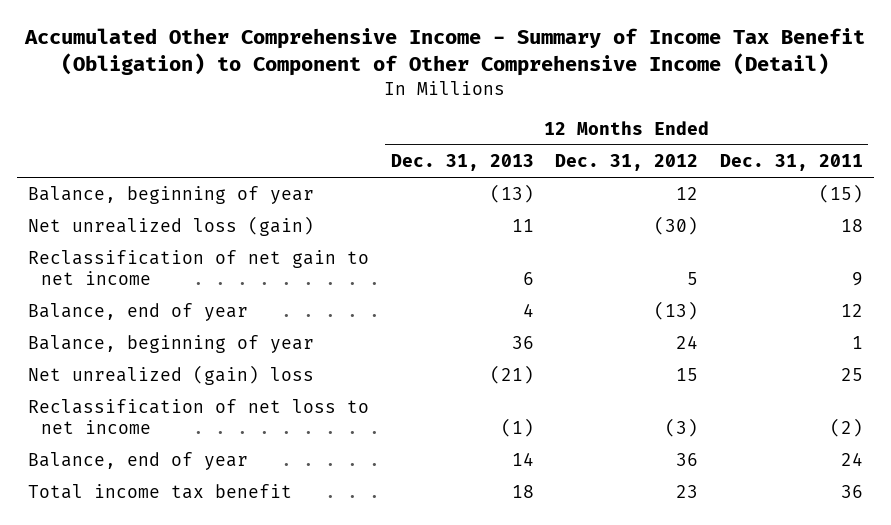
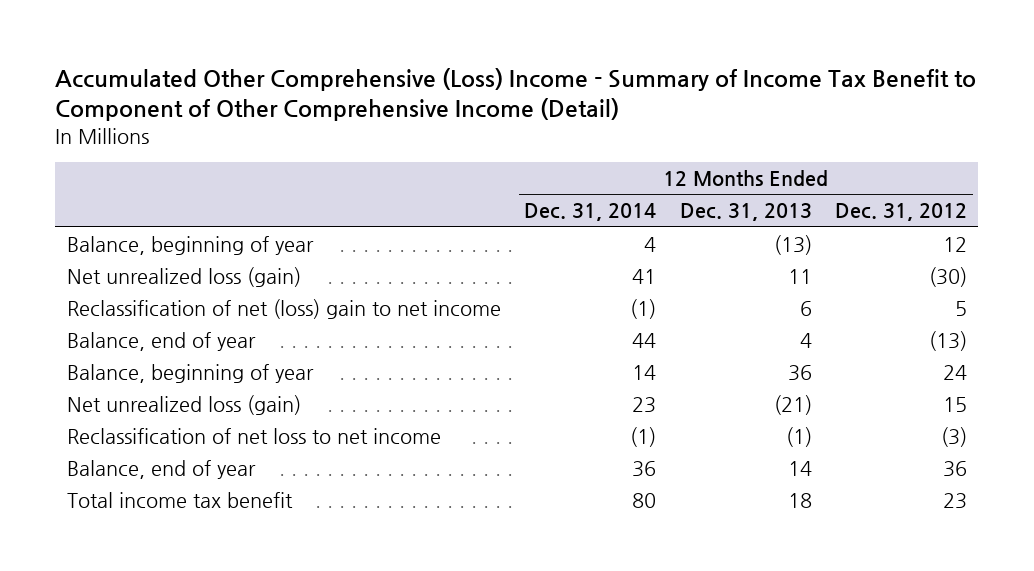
- Accumulated Other Comprehensive Income - Summary of Income Tax Benefit (Obligation) to Component of Other Comprehensive Income (Detail)
+ Accumulated Other Comprehensive (Loss) Income - Summary of Income Tax Benefit to Component of Other Comprehensive Income (Detail)
- | 12 Months Ended Dec. 31, 2013 | 12 Months Ended Dec. 31, 2012 | 12 Months Ended Dec. 31, 2011
+ | 12 Months Ended Dec. 31, 2014 | 12 Months Ended Dec. 31, 2013 | 12 Months Ended Dec. 31, 2012
- Reclassification of net gain to net income | 6 | 5 | 9
+ Reclassification of net (loss) gain to net income | (1) | 6 | 5
- Net unrealized (gain) loss | (21) | 15 | 25
+ Net unrealized loss (gain) | 23 | (21) | 15

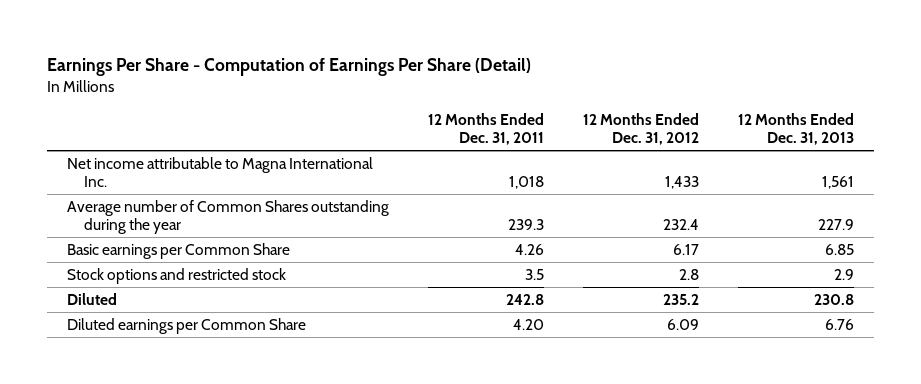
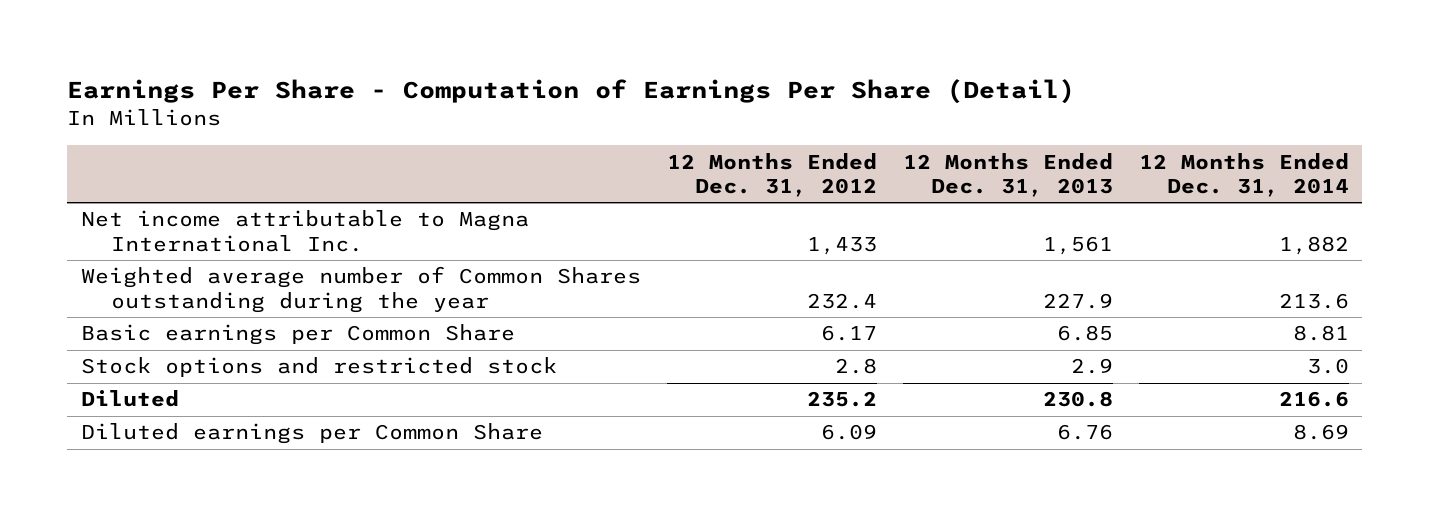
- | 12 Months Ended Dec. 31, 2011 | 12 Months Ended Dec. 31, 2012 | 12 Months Ended Dec. 31, 2013
+ | 12 Months Ended Dec. 31, 2012 | 12 Months Ended Dec. 31, 2013 | 12 Months Ended Dec. 31, 2014
- Average number of Common Shares outstanding during the year | 239.3 | 232.4 | 227.9
+ Weighted average number of Common Shares outstanding during the year | 232.4 | 227.9 | 213.6

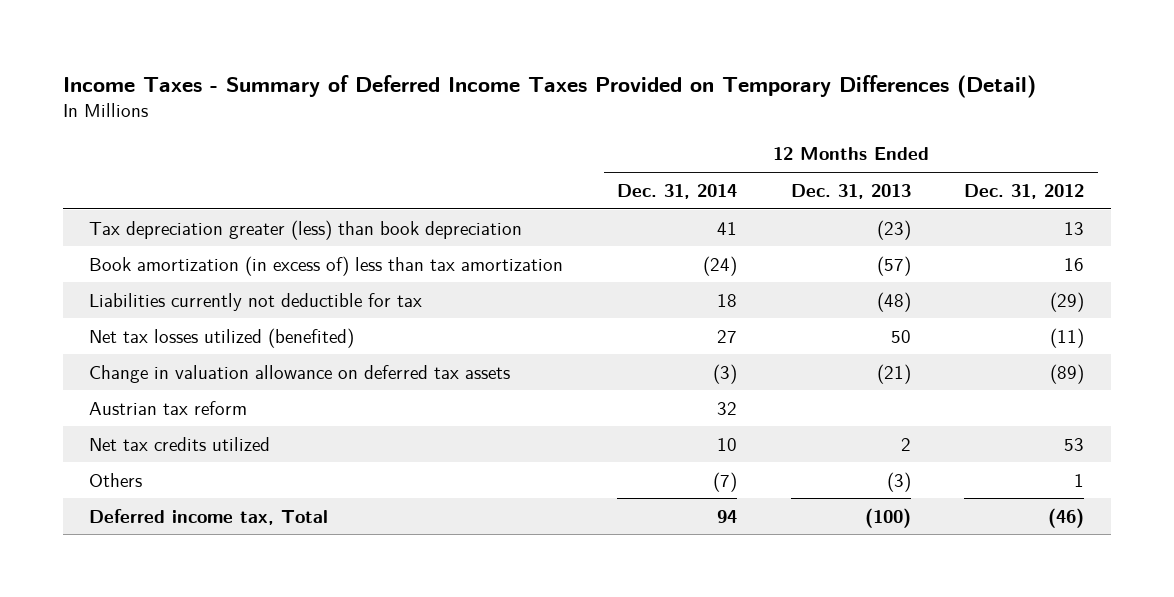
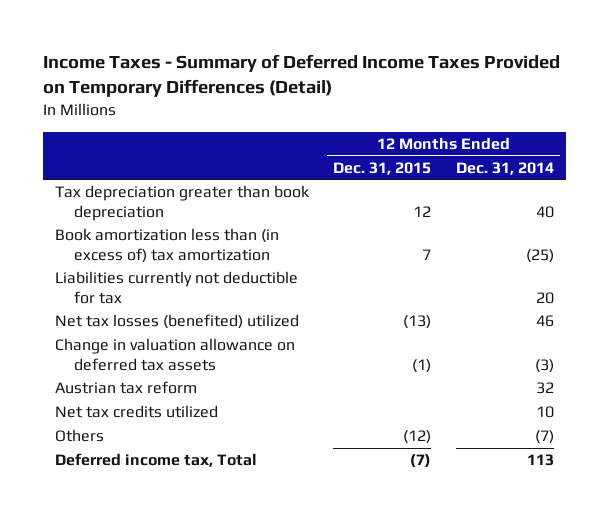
- | 12 Months Ended Dec. 31, 2014 | 12 Months Ended Dec. 31, 2013 | 12 Months Ended Dec. 31, 2012
+ | 12 Months Ended Dec. 31, 2015 | 12 Months Ended Dec. 31, 2014
- Tax depreciation greater (less) than book depreciation | 41 | (23) | 13
- Book amortization (in excess of) less than tax amortization | (24) | (57) | 16
- Liabilities currently not deductible for tax | 18 | (48) | (29)
- Net tax losses utilized (benefited) | 27 | 50 | (11)
+ Tax depreciation greater than book depreciation | 12 | 40
+ Book amortization less than (in excess of) tax amortization | 7 | (25)
+ Liabilities currently not deductible for tax | | 20
+ Net tax losses (benefited) utilized | (13) | 46
- Deferred income tax, Total | 94 | (100) | (46)
+ Deferred income tax, Total | (7) | 113

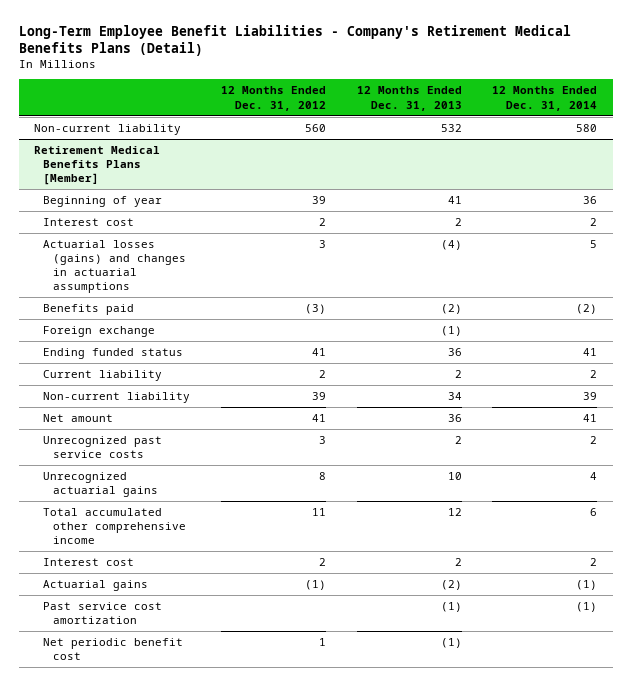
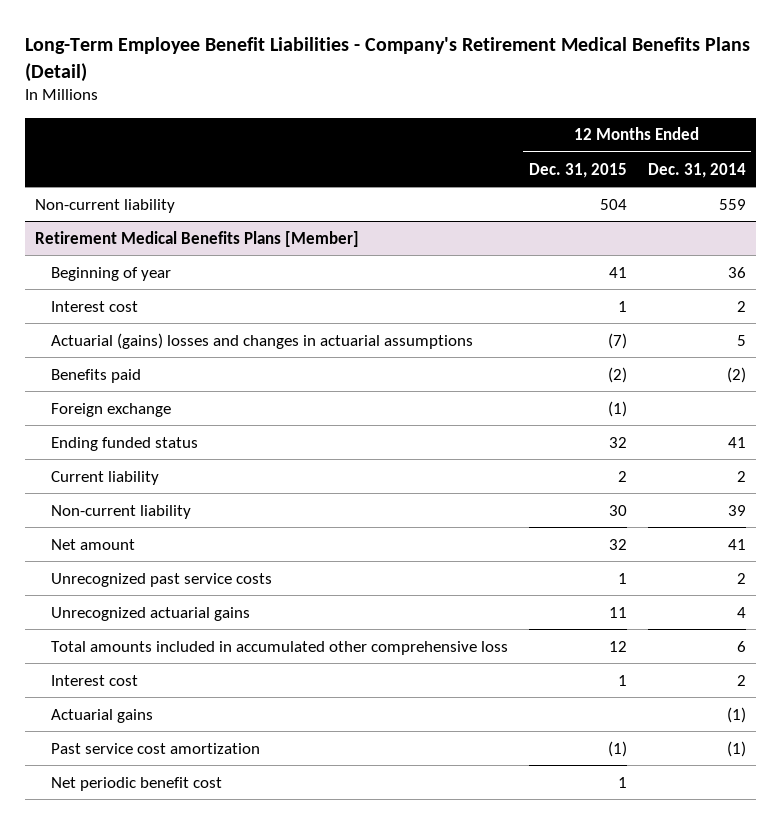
- | 12 Months Ended Dec. 31, 2012 | 12 Months Ended Dec. 31, 2013 | 12 Months Ended Dec. 31, 2014
+ | 12 Months Ended Dec. 31, 2015 | 12 Months Ended Dec. 31, 2014
- Non-current liability | 560 | 532 | 580
+ Non-current liability | 504 | 559
@ Retirement Medical Benefits Plans [Member]
- Actuarial losses (gains) and changes in actuarial assumptions | 3 | (4) | 5
+ Actuarial (gains) losses and changes in actuarial assumptions | (7) | 5
- Total accumulated other comprehensive income | 11 | 12 | 6
+ Total amounts included in accumulated other comprehensive loss | 12 | 6

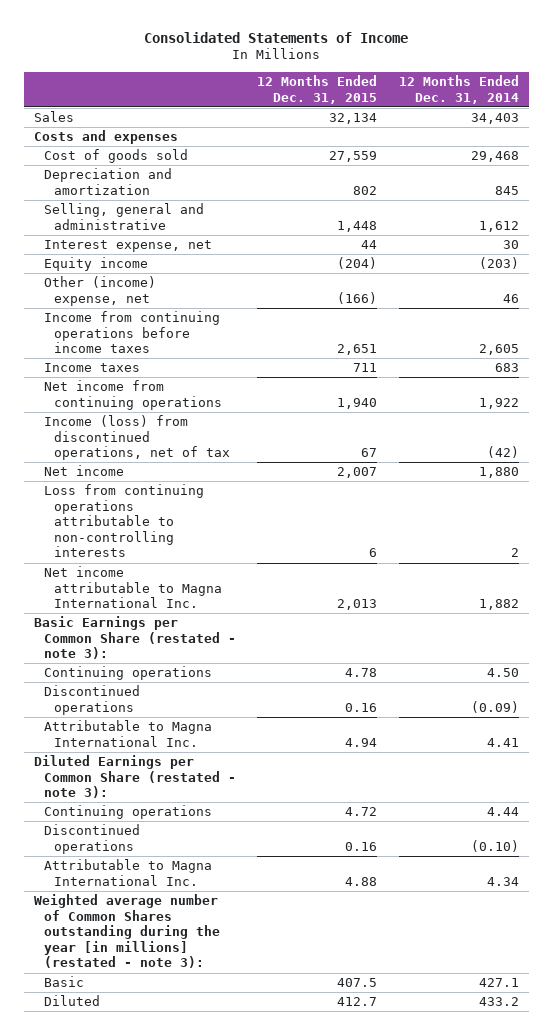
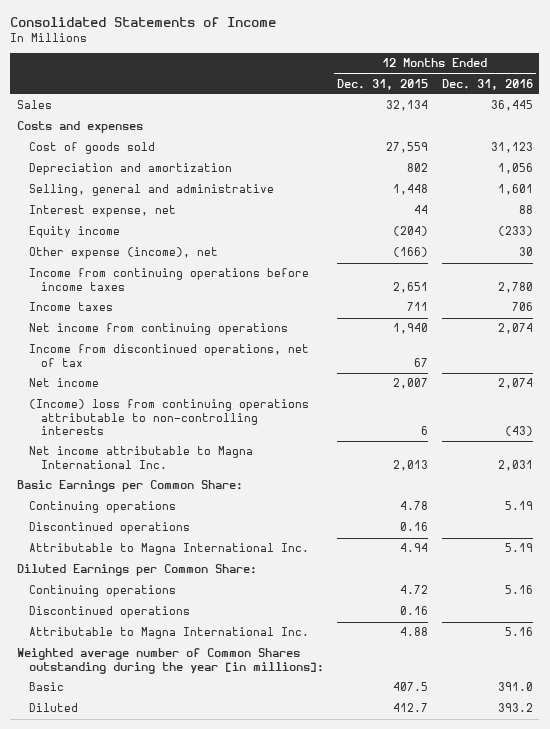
- | 12 Months Ended Dec. 31, 2015 | 12 Months Ended Dec. 31, 2014
+ | 12 Months Ended Dec. 31, 2015 | 12 Months Ended Dec. 31, 2016
- Other (income) expense, net | (166) | 46
+ Other expense (income), net | (166) | 30
- Income (loss) from discontinued operations, net of tax | 67 | (42)
+ Income from discontinued operations, net of tax | 67 |
- Loss from continuing operations attributable to non-controlling interests | 6 | 2
+ (Income) loss from continuing operations attributable to non-controlling interests | 6 | (43)
- Basic Earnings per Common Share (restated - note 3):
+ Basic Earnings per Common Share:
- Diluted Earnings per Common Share (restated - note 3):
+ Diluted Earnings per Common Share:
- Weighted average number of Common Shares outstanding during the year [in millions] (restated - note 3):
+ Weighted average number of Common Shares outstanding during the year [in millions]:

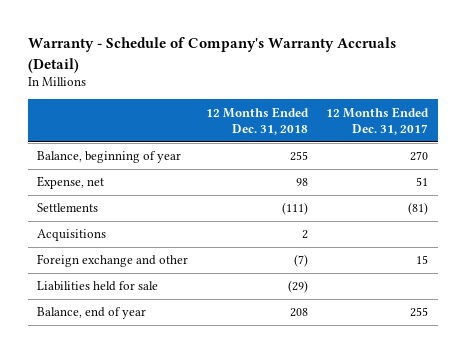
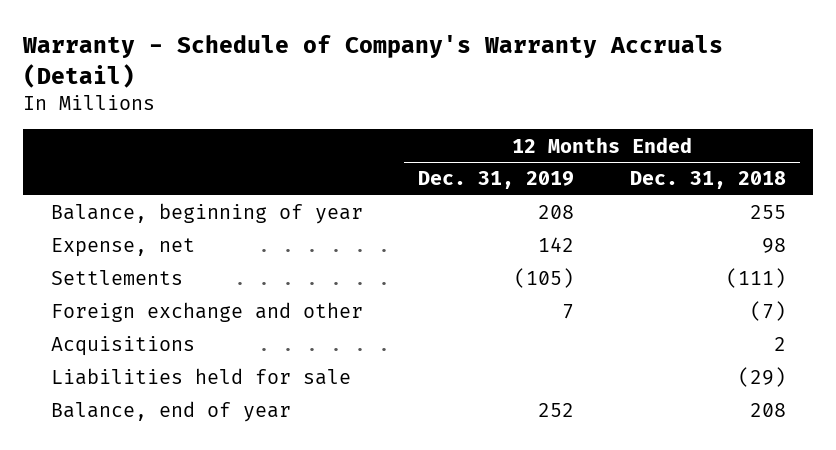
- | 12 Months Ended Dec. 31, 2018 | 12 Months Ended Dec. 31, 2017
+ | 12 Months Ended Dec. 31, 2019 | 12 Months Ended Dec. 31, 2018
moved down: Acquisitions | | 2

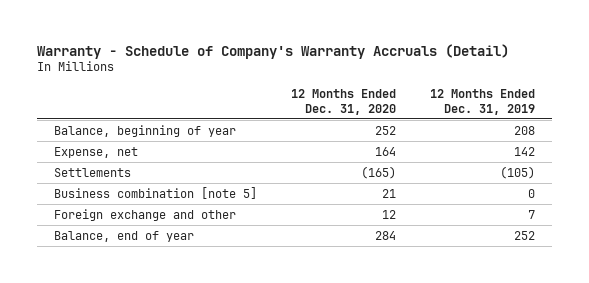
- | 12 Months Ended Dec. 31, 2019 | 12 Months Ended Dec. 31, 2018
+ | 12 Months Ended Dec. 31, 2020 | 12 Months Ended Dec. 31, 2019
+ Business combination [note 5] | 21 | 0
- Acquisitions | | 2
- Liabilities held for sale | | (29)

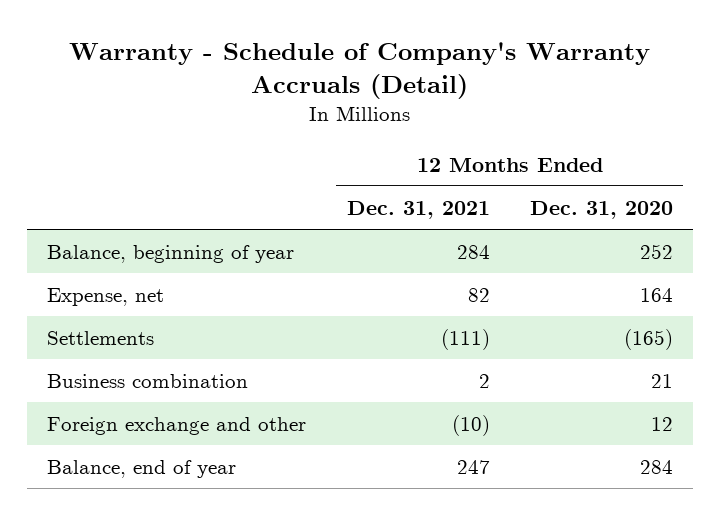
- | 12 Months Ended Dec. 31, 2020 | 12 Months Ended Dec. 31, 2019
+ | 12 Months Ended Dec. 31, 2021 | 12 Months Ended Dec. 31, 2020
- Business combination [note 5] | 21 | 0
+ Business combination | 2 | 21

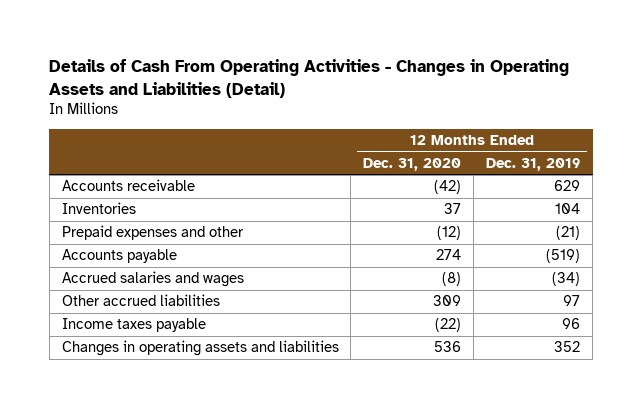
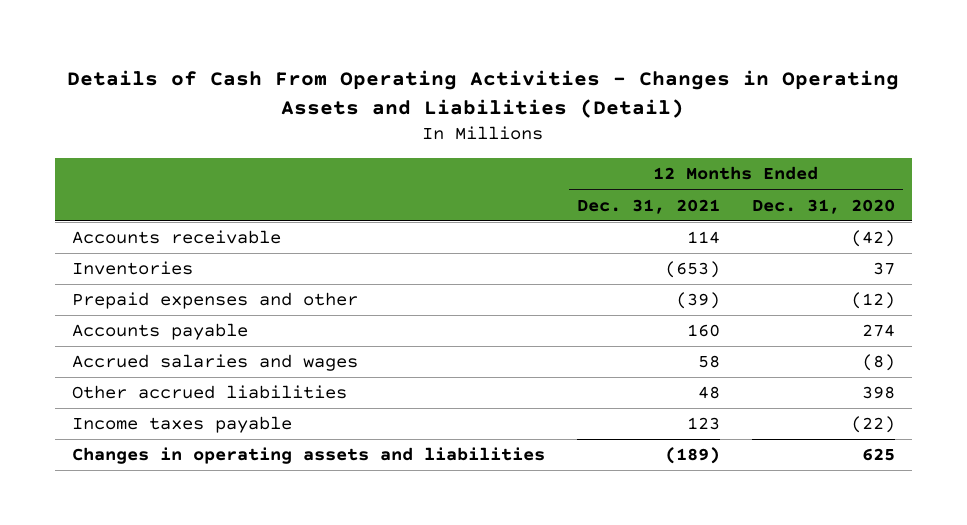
- | 12 Months Ended Dec. 31, 2020 | 12 Months Ended Dec. 31, 2019
+ | 12 Months Ended Dec. 31, 2021 | 12 Months Ended Dec. 31, 2020
- Other accrued liabilities | 309 | 97
+ Other accrued liabilities | 48 | 398
- Changes in operating assets and liabilities | 536 | 352
+ Changes in operating assets and liabilities | (189) | 625

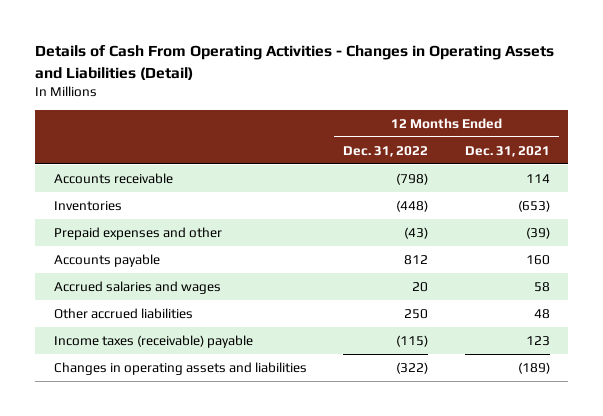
- | 12 Months Ended Dec. 31, 2021 | 12 Months Ended Dec. 31, 2020
+ | 12 Months Ended Dec. 31, 2022 | 12 Months Ended Dec. 31, 2021
- Income taxes payable | 123 | (22)
+ Income taxes (receivable) payable | (115) | 123

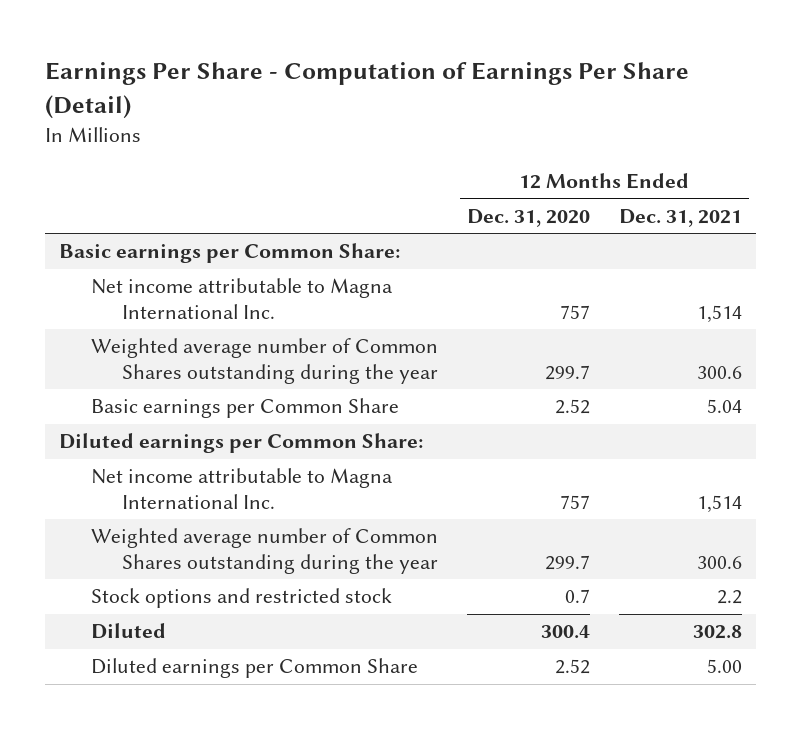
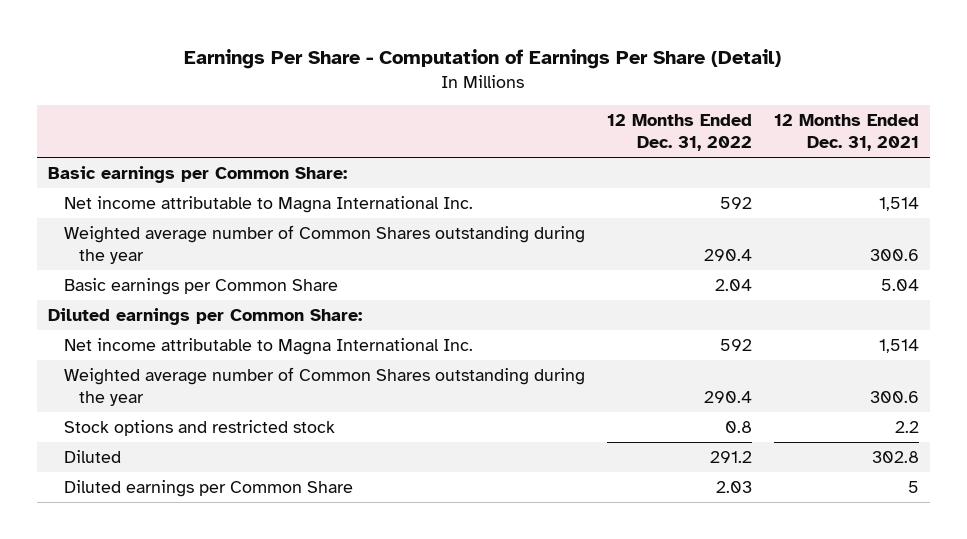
- | 12 Months Ended Dec. 31, 2020 | 12 Months Ended Dec. 31, 2021
+ | 12 Months Ended Dec. 31, 2022 | 12 Months Ended Dec. 31, 2021
- Diluted earnings per Common Share | 2.52 | 5.00
+ Diluted earnings per Common Share | 2.03 | 5

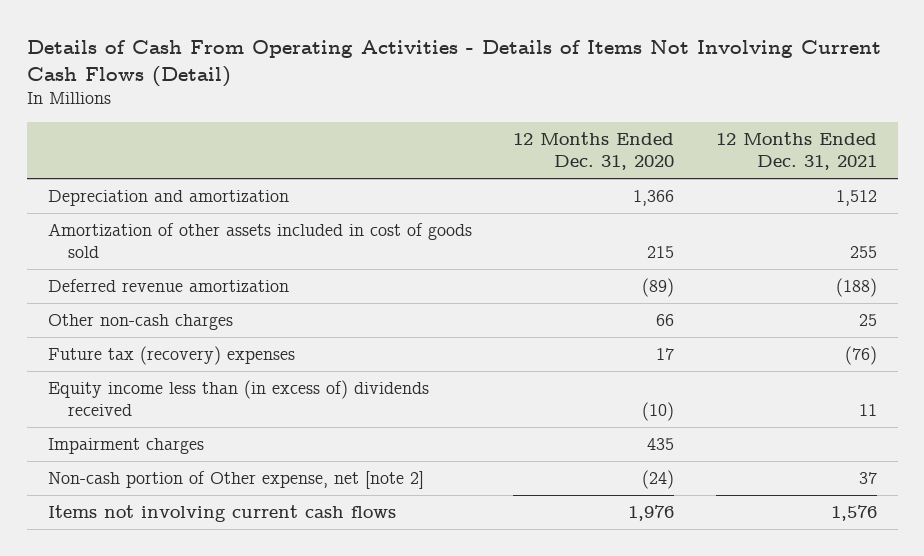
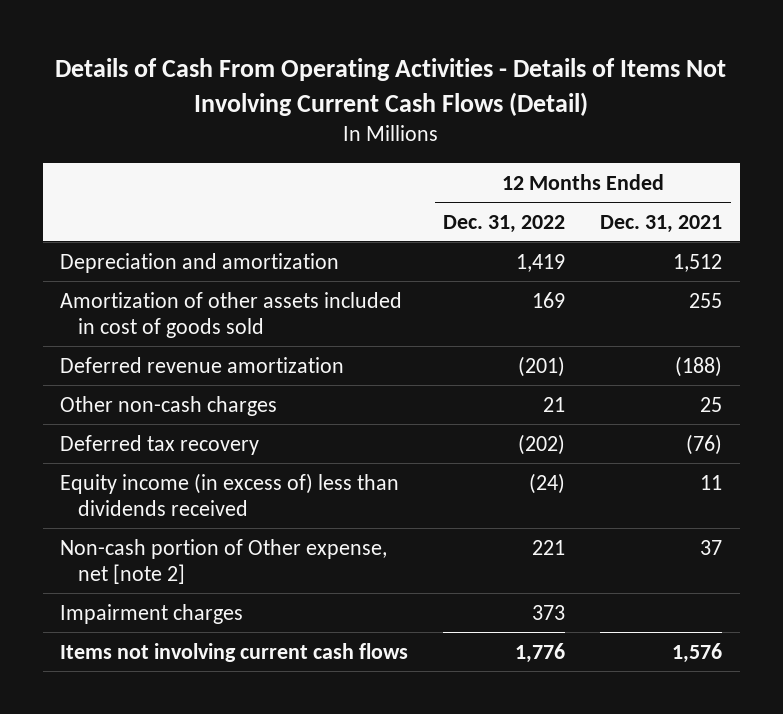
- | 12 Months Ended Dec. 31, 2020 | 12 Months Ended Dec. 31, 2021
+ | 12 Months Ended Dec. 31, 2022 | 12 Months Ended Dec. 31, 2021
- Future tax (recovery) expenses | 17 | (76)
- Equity income less than (in excess of) dividends received | (10) | 11
+ Deferred tax recovery | (202) | (76)
+ Equity income (in excess of) less than dividends received | (24) | 11
moved down: Impairment charges | 373 |

